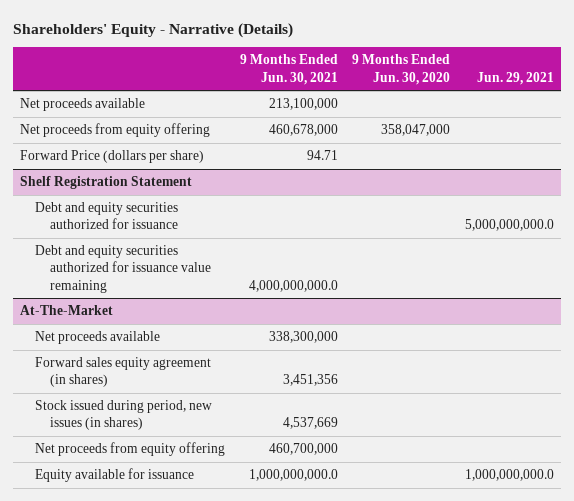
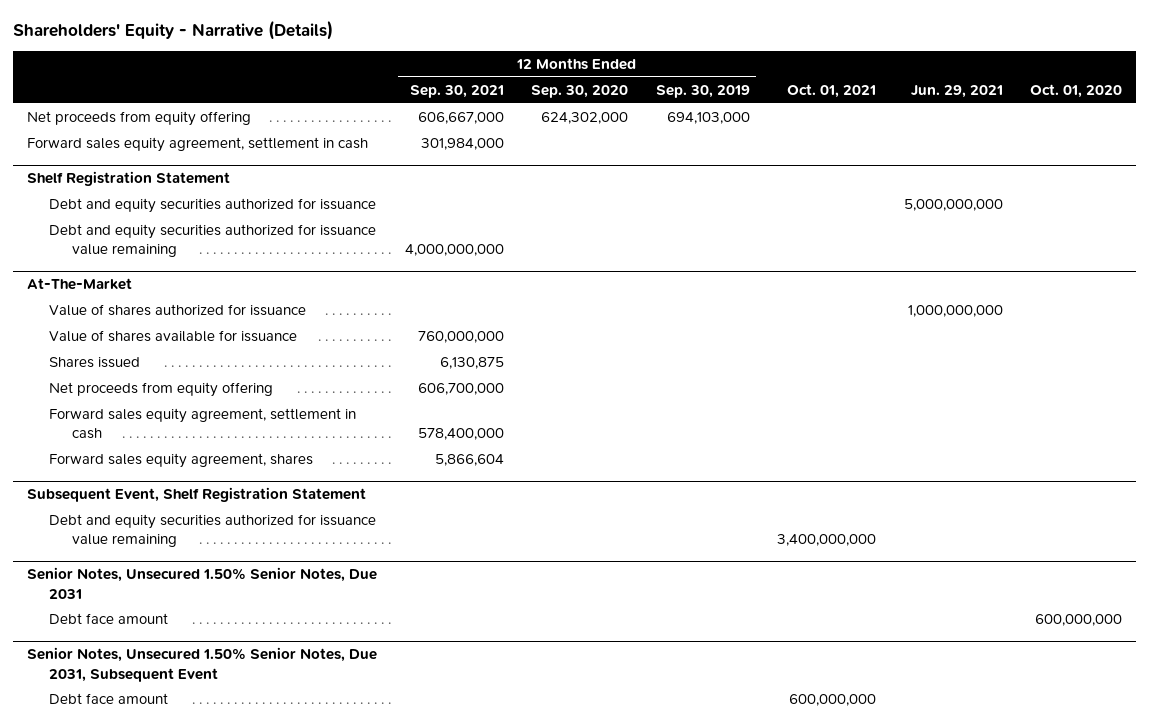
- | 9 Months Ended Jun. 30, 2021 | 9 Months Ended Jun. 30, 2020 | Jun. 29, 2021
+ | 12 Months Ended Sep. 30, 2021 | 12 Months Ended Sep. 30, 2020 | 12 Months Ended Sep. 30, 2019 | Oct. 01, 2021 | Jun. 29, 2021 | Oct. 01, 2020
- Net proceeds available | 213,100,000 | |
- Forward Price (dollars per share) | 94.71 | |
+ Forward sales equity agreement, settlement in cash | 301,984,000 | | | | |
@ Shelf Registration Statement
- Debt and equity securities authorized for issuance | | | 5,000,000,000.0
+ Debt and equity securities authorized for issuance | | | | | 5,000,000,000 |
@ At-The-Market
- Net proceeds available | 338,300,000 | |
- Forward sales equity agreement (in shares) | 3,451,356 | |
- Stock issued during period, new issues (in shares) | 4,537,669 | |
+ Value of shares authorized for issuance | | | | | 1,000,000,000 |
+ Value of shares available for issuance | 760,000,000 | | | | |
+ Shares issued | 6,130,875 | | | | |
- Equity available for issuance | 1,000,000,000.0 | | 1,000,000,000.0
+ Forward sales equity agreement, settlement in cash | 578,400,000 | | | | |
+ Forward sales equity agreement, shares | 5,866,604 | | | | |
+ Subsequent Event, Shelf Registration Statement
+ Debt and equity securities authorized for issuance value remaining | | | | 3,400,000,000 | |
+ Senior Notes, Unsecured 1.50% Senior Notes, Due 2031
+ Debt face amount | | | | | | 600,000,000
+ Senior Notes, Unsecured 1.50% Senior Notes, Due 2031, Subsequent Event
+ Debt face amount | | | | 600,000,000 | |

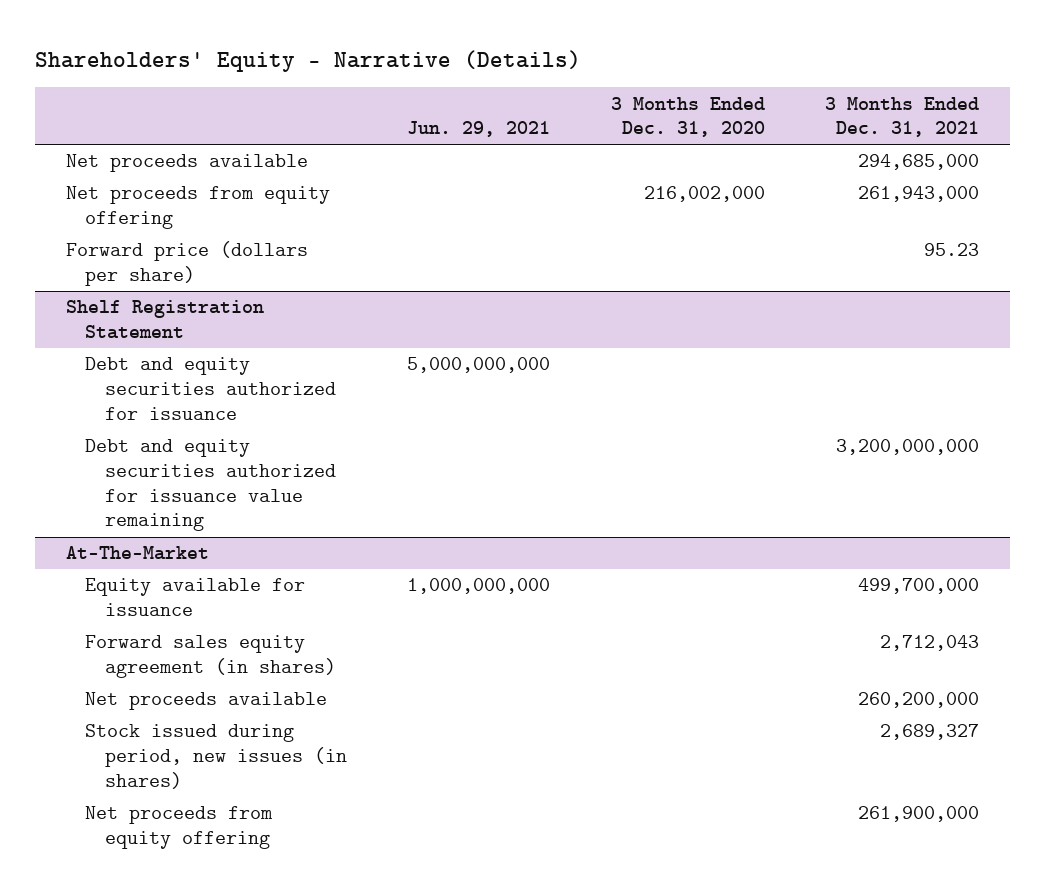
- | 12 Months Ended Sep. 30, 2021 | 12 Months Ended Sep. 30, 2020 | 12 Months Ended Sep. 30, 2019 | Oct. 01, 2021 | Jun. 29, 2021 | Oct. 01, 2020
+ | Jun. 29, 2021 | 3 Months Ended Dec. 31, 2020 | 3 Months Ended Dec. 31, 2021
+ Net proceeds available | | | 294,685,000
- Forward sales equity agreement, settlement in cash | 301,984,000 | | | | |
+ Forward price (dollars per share) | | | 95.23
@ At-The-Market
- Value of shares authorized for issuance | | | | | 1,000,000,000 |
- Value of shares available for issuance | 760,000,000 | | | | |
- Shares issued | 6,130,875 | | | | |
+ Equity available for issuance | 1,000,000,000 | | 499,700,000
+ Forward sales equity agreement (in shares) | | | 2,712,043
+ Net proceeds available | | | 260,200,000
+ Stock issued during period, new issues (in shares) | | | 2,689,327
- Forward sales equity agreement, settlement in cash | 578,400,000 | | | | |
- Forward sales equity agreement, shares | 5,866,604 | | | | |
- Subsequent Event, Shelf Registration Statement
- Debt and equity securities authorized for issuance value remaining | | | | 3,400,000,000 | |
- Senior Notes, Unsecured 1.50% Senior Notes, Due 2031
- Debt face amount | | | | | | 600,000,000
- Senior Notes, Unsecured 1.50% Senior Notes, Due 2031, Subsequent Event
- Debt face amount | | | | 600,000,000 | |

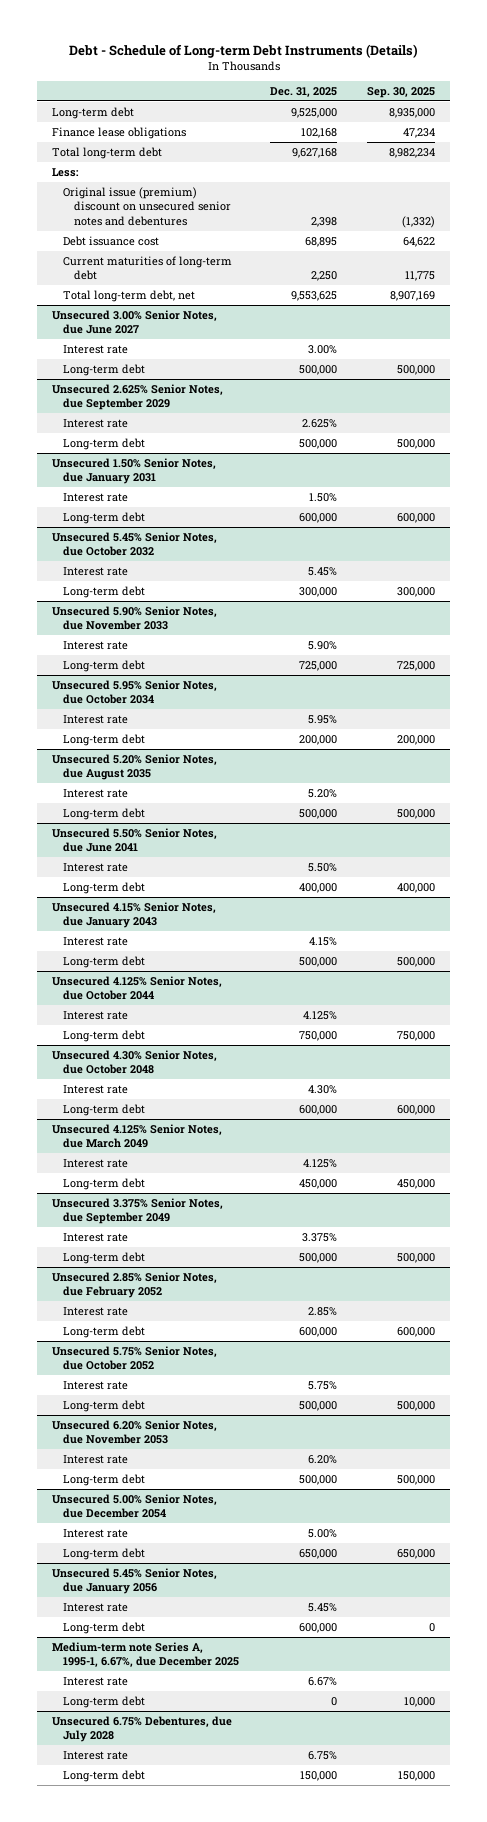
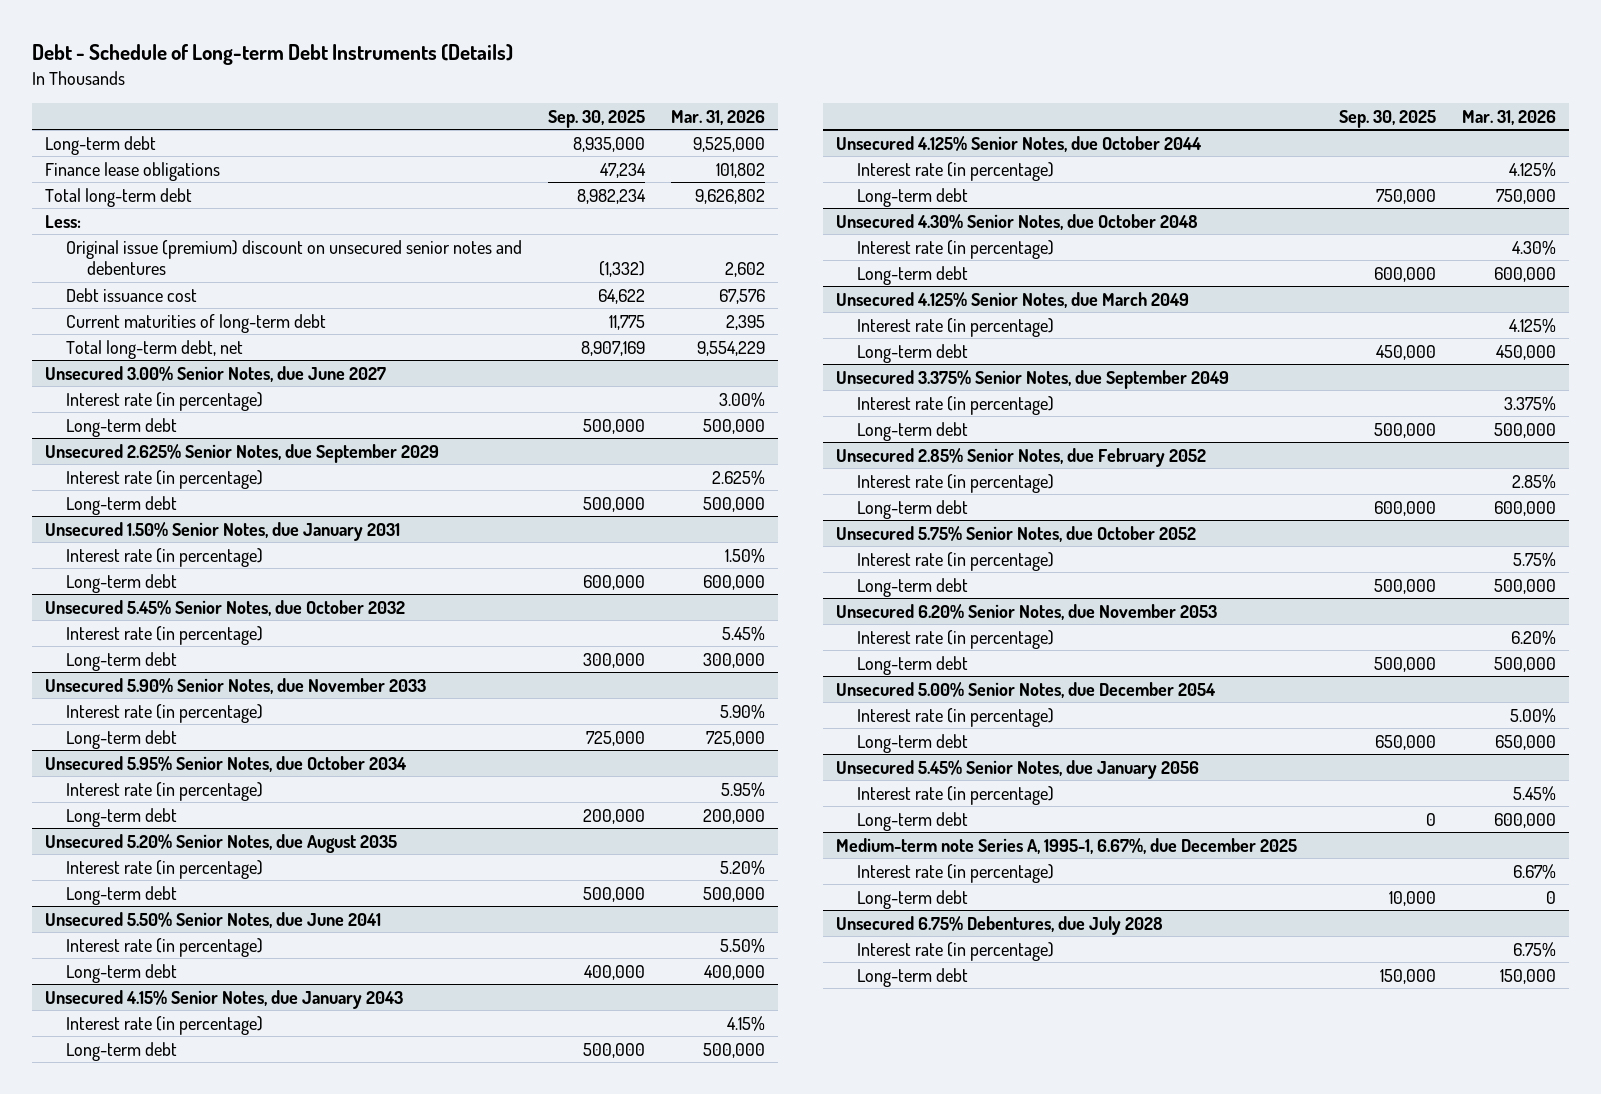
- | Dec. 31, 2025 | Sep. 30, 2025
+ | Sep. 30, 2025 | Mar. 31, 2026
@ Unsecured 3.00% Senior Notes, due June 2027
- Interest rate | 3.00% |
+ Interest rate (in percentage) | | 3.00%
@ Unsecured 2.625% Senior Notes, due September 2029
- Interest rate | 2.625% |
+ Interest rate (in percentage) | | 2.625%
@ Unsecured 1.50% Senior Notes, due January 2031
- Interest rate | 1.50% |
+ Interest rate (in percentage) | | 1.50%
@ Unsecured 5.45% Senior Notes, due October 2032
- Interest rate | 5.45% |
+ Interest rate (in percentage) | | 5.45%
@ Unsecured 5.90% Senior Notes, due November 2033
- Interest rate | 5.90% |
+ Interest rate (in percentage) | | 5.90%
@ Unsecured 5.95% Senior Notes, due October 2034
- Interest rate | 5.95% |
+ Interest rate (in percentage) | | 5.95%
@ Unsecured 5.20% Senior Notes, due August 2035
- Interest rate | 5.20% |
+ Interest rate (in percentage) | | 5.20%
@ Unsecured 5.50% Senior Notes, due June 2041
- Interest rate | 5.50% |
+ Interest rate (in percentage) | | 5.50%
@ Unsecured 4.15% Senior Notes, due January 2043
- Interest rate | 4.15% |
+ Interest rate (in percentage) | | 4.15%
@ Unsecured 4.125% Senior Notes, due October 2044
- Interest rate | 4.125% |
+ Interest rate (in percentage) | | 4.125%
@ Unsecured 4.30% Senior Notes, due October 2048
- Interest rate | 4.30% |
+ Interest rate (in percentage) | | 4.30%
@ Unsecured 4.125% Senior Notes, due March 2049
- Interest rate | 4.125% |
+ Interest rate (in percentage) | | 4.125%
@ Unsecured 3.375% Senior Notes, due September 2049
- Interest rate | 3.375% |
+ Interest rate (in percentage) | | 3.375%
@ Unsecured 2.85% Senior Notes, due February 2052
- Interest rate | 2.85% |
+ Interest rate (in percentage) | | 2.85%
@ Unsecured 5.75% Senior Notes, due October 2052
- Interest rate | 5.75% |
+ Interest rate (in percentage) | | 5.75%
@ Unsecured 6.20% Senior Notes, due November 2053
- Interest rate | 6.20% |
+ Interest rate (in percentage) | | 6.20%
@ Unsecured 5.00% Senior Notes, due December 2054
- Interest rate | 5.00% |
+ Interest rate (in percentage) | | 5.00%
@ Unsecured 5.45% Senior Notes, due January 2056
- Interest rate | 5.45% |
+ Interest rate (in percentage) | | 5.45%
@ Medium-term note Series A, 1995-1, 6.67%, due December 2025
- Interest rate | 6.67% |
+ Interest rate (in percentage) | | 6.67%
@ Unsecured 6.75% Debentures, due July 2028
- Interest rate | 6.75% |
+ Interest rate (in percentage) | | 6.75%

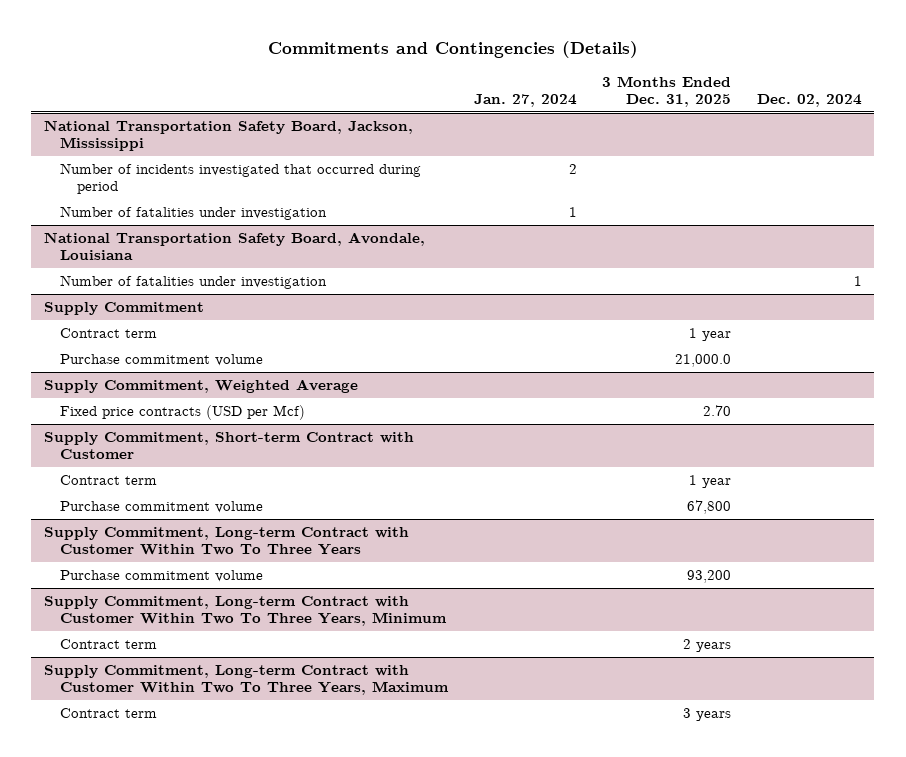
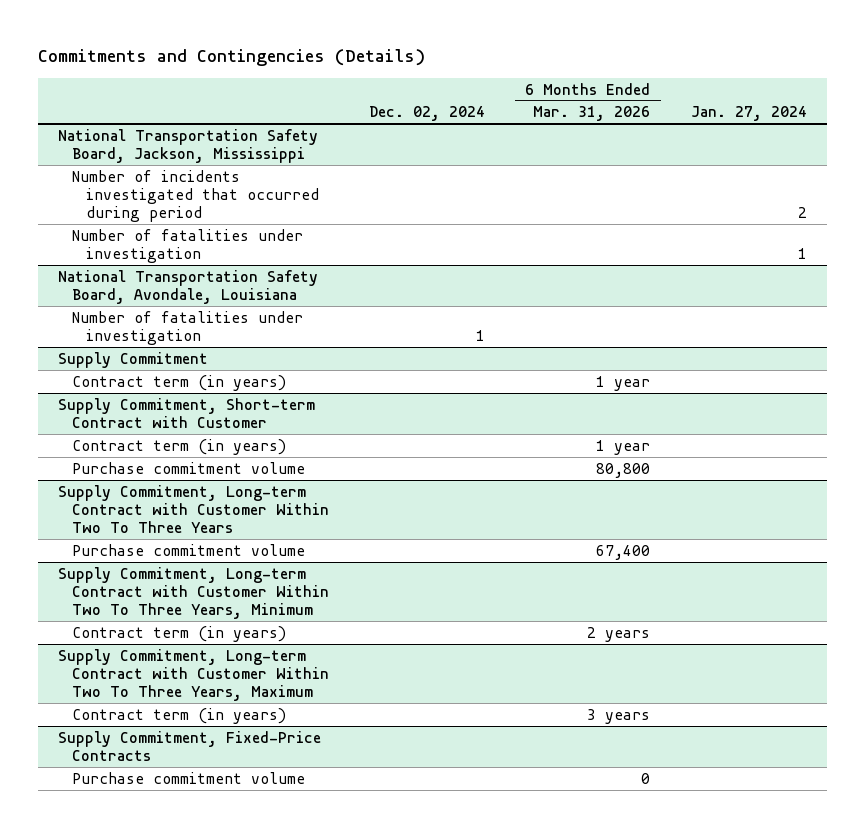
- | Jan. 27, 2024 | 3 Months Ended Dec. 31, 2025 | Dec. 02, 2024
+ | Dec. 02, 2024 | 6 Months Ended Mar. 31, 2026 | Jan. 27, 2024
@ Supply Commitment
- Contract term | | 1 year |
- Purchase commitment volume | | 21,000.0 |
- Supply Commitment, Weighted Average
- Fixed price contracts (USD per Mcf) | | 2.70 |
@ Supply Commitment
+ Contract term (in years) | | 1 year |
@ Supply Commitment, Short-term Contract with Customer
- Contract term | | 1 year |
+ Contract term (in years) | | 1 year |
@ Supply Commitment, Long-term Contract with Customer Within Two To Three Years, Minimum
- Contract term | | 2 years |
+ Contract term (in years) | | 2 years |
@ Supply Commitment, Long-term Contract with Customer Within Two To Three Years, Maximum
- Contract term | | 3 years |
+ Contract term (in years) | | 3 years |
+ Supply Commitment, Fixed-Price Contracts
+ Purchase commitment volume | | 0 |

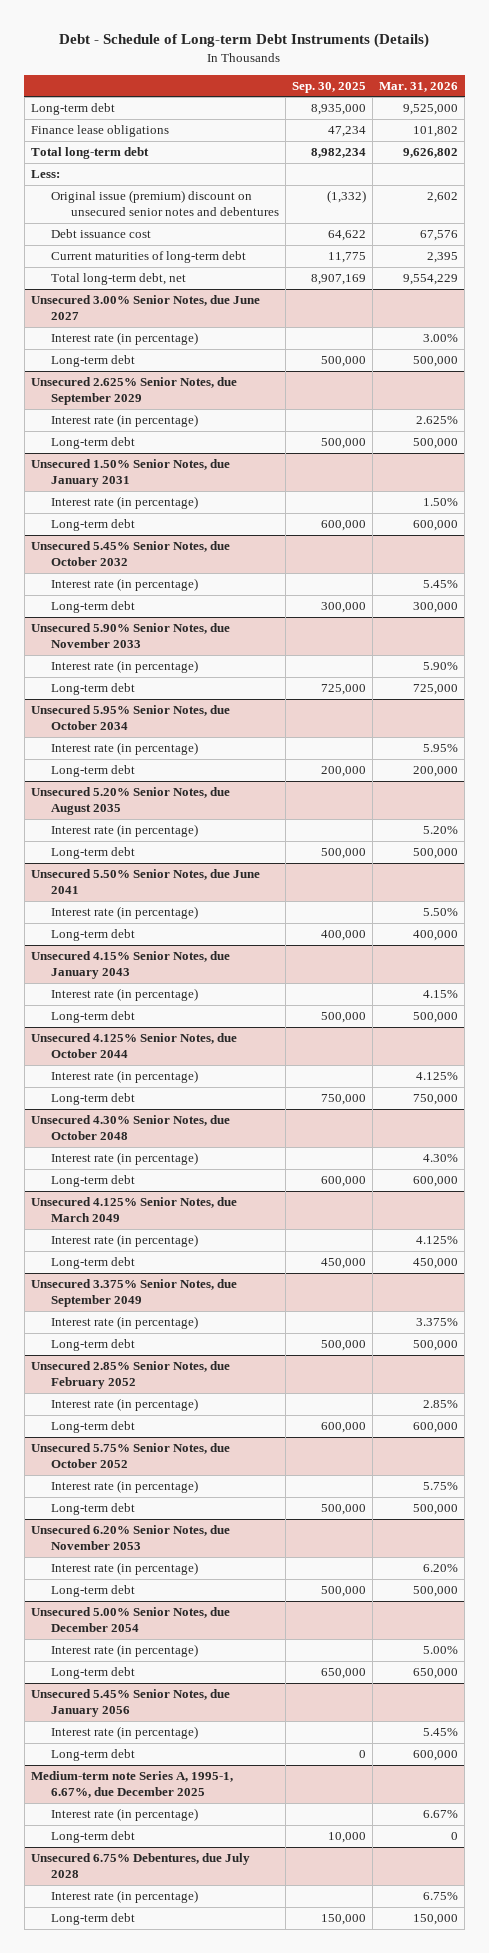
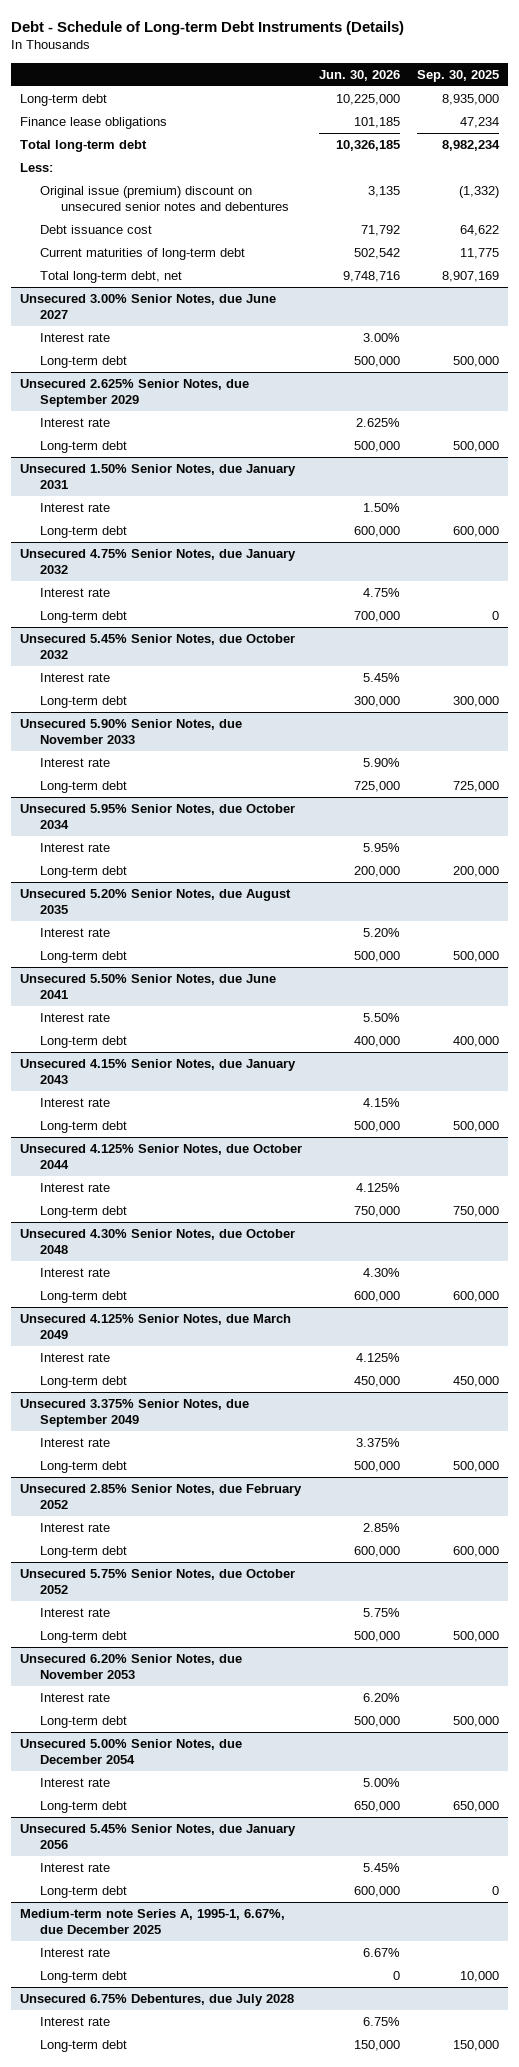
- | Sep. 30, 2025 | Mar. 31, 2026
+ | Jun. 30, 2026 | Sep. 30, 2025
@ Unsecured 3.00% Senior Notes, due June 2027
- Interest rate (in percentage) | | 3.00%
+ Interest rate | 3.00% |
@ Unsecured 2.625% Senior Notes, due September 2029
- Interest rate (in percentage) | | 2.625%
+ Interest rate | 2.625% |
@ Unsecured 1.50% Senior Notes, due January 2031
- Interest rate (in percentage) | | 1.50%
+ Interest rate | 1.50% |
+ Unsecured 4.75% Senior Notes, due January 2032
+ Interest rate | 4.75% |
+ Long-term debt | 700,000 | 0
@ Unsecured 5.45% Senior Notes, due October 2032
- Interest rate (in percentage) | | 5.45%
+ Interest rate | 5.45% |
@ Unsecured 5.90% Senior Notes, due November 2033
- Interest rate (in percentage) | | 5.90%
+ Interest rate | 5.90% |
@ Unsecured 5.95% Senior Notes, due October 2034
- Interest rate (in percentage) | | 5.95%
+ Interest rate | 5.95% |
@ Unsecured 5.20% Senior Notes, due August 2035
- Interest rate (in percentage) | | 5.20%
+ Interest rate | 5.20% |
@ Unsecured 5.50% Senior Notes, due June 2041
- Interest rate (in percentage) | | 5.50%
+ Interest rate | 5.50% |
@ Unsecured 4.15% Senior Notes, due January 2043
- Interest rate (in percentage) | | 4.15%
+ Interest rate | 4.15% |
@ Unsecured 4.125% Senior Notes, due October 2044
- Interest rate (in percentage) | | 4.125%
+ Interest rate | 4.125% |
@ Unsecured 4.30% Senior Notes, due October 2048
- Interest rate (in percentage) | | 4.30%
+ Interest rate | 4.30% |
@ Unsecured 4.125% Senior Notes, due March 2049
- Interest rate (in percentage) | | 4.125%
+ Interest rate | 4.125% |
@ Unsecured 3.375% Senior Notes, due September 2049
- Interest rate (in percentage) | | 3.375%
+ Interest rate | 3.375% |
@ Unsecured 2.85% Senior Notes, due February 2052
- Interest rate (in percentage) | | 2.85%
+ Interest rate | 2.85% |
@ Unsecured 5.75% Senior Notes, due October 2052
- Interest rate (in percentage) | | 5.75%
+ Interest rate | 5.75% |
@ Unsecured 6.20% Senior Notes, due November 2053
- Interest rate (in percentage) | | 6.20%
+ Interest rate | 6.20% |
@ Unsecured 5.00% Senior Notes, due December 2054
- Interest rate (in percentage) | | 5.00%
+ Interest rate | 5.00% |
@ Unsecured 5.45% Senior Notes, due January 2056
- Interest rate (in percentage) | | 5.45%
+ Interest rate | 5.45% |
@ Medium-term note Series A, 1995-1, 6.67%, due December 2025
- Interest rate (in percentage) | | 6.67%
+ Interest rate | 6.67% |
@ Unsecured 6.75% Debentures, due July 2028
- Interest rate (in percentage) | | 6.75%
+ Interest rate | 6.75% |

